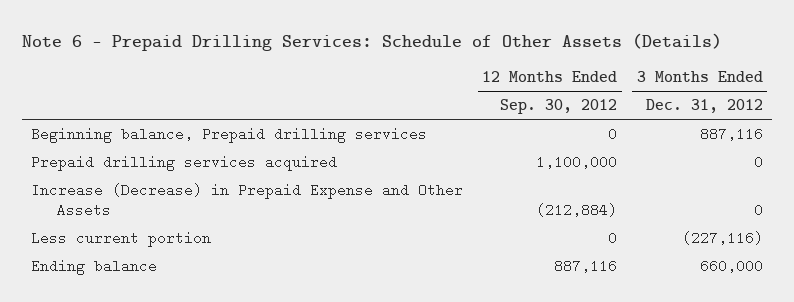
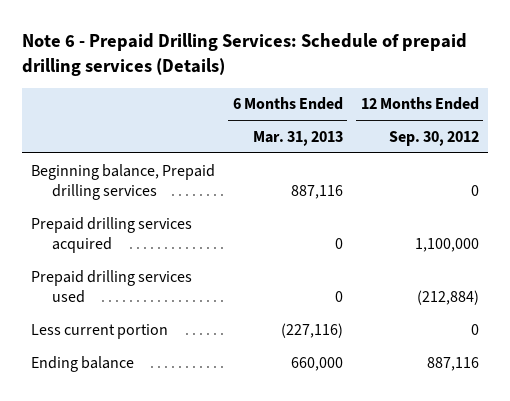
- Note 6 - Prepaid Drilling Services: Schedule of Other Assets (Details)
+ Note 6 - Prepaid Drilling Services: Schedule of prepaid drilling services (Details)
- | 12 Months Ended Sep. 30, 2012 | 3 Months Ended Dec. 31, 2012
+ | 6 Months Ended Mar. 31, 2013 | 12 Months Ended Sep. 30, 2012
- Increase (Decrease) in Prepaid Expense and Other Assets | (212,884) | 0
+ Prepaid drilling services used | 0 | (212,884)

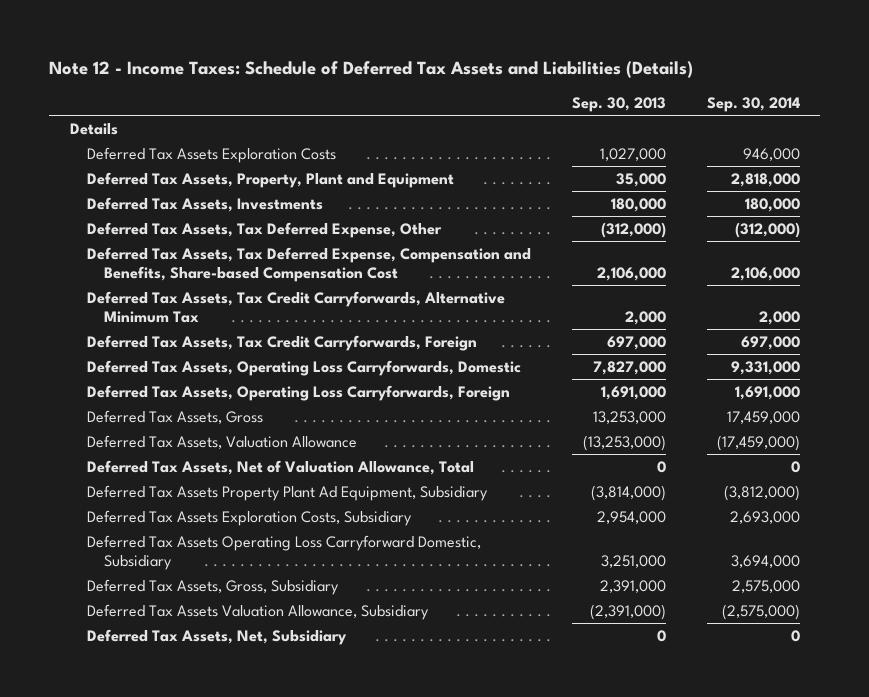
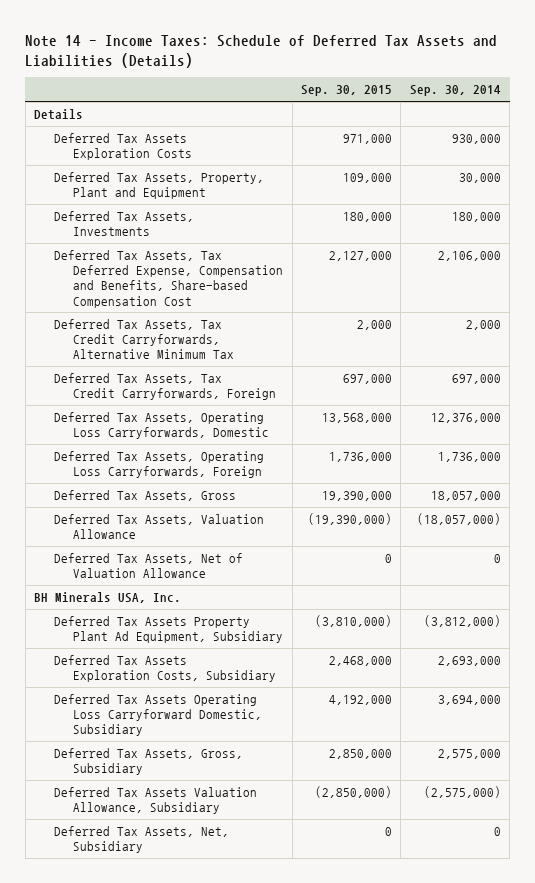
- Note 12 - Income Taxes: Schedule of Deferred Tax Assets and Liabilities (Details)
+ Note 14 - Income Taxes: Schedule of Deferred Tax Assets and Liabilities (Details)
- | Sep. 30, 2013 | Sep. 30, 2014
+ | Sep. 30, 2015 | Sep. 30, 2014
- Deferred Tax Assets Exploration Costs | 1,027,000 | 946,000
- Deferred Tax Assets, Property, Plant and Equipment | 35,000 | 2,818,000
+ Deferred Tax Assets Exploration Costs | 971,000 | 930,000
+ Deferred Tax Assets, Property, Plant and Equipment | 109,000 | 30,000
- Deferred Tax Assets, Tax Deferred Expense, Other | (312,000) | (312,000)
- Deferred Tax Assets, Operating Loss Carryforwards, Domestic | 7,827,000 | 9,331,000
- Deferred Tax Assets, Operating Loss Carryforwards, Foreign | 1,691,000 | 1,691,000
- Deferred Tax Assets, Gross | 13,253,000 | 17,459,000
- Deferred Tax Assets, Valuation Allowance | (13,253,000) | (17,459,000)
- Deferred Tax Assets, Net of Valuation Allowance, Total | 0 | 0
+ Deferred Tax Assets, Operating Loss Carryforwards, Domestic | 13,568,000 | 12,376,000
+ Deferred Tax Assets, Operating Loss Carryforwards, Foreign | 1,736,000 | 1,736,000
+ Deferred Tax Assets, Gross | 19,390,000 | 18,057,000
+ Deferred Tax Assets, Valuation Allowance | (19,390,000) | (18,057,000)
+ Deferred Tax Assets, Net of Valuation Allowance | 0 | 0
+ BH Minerals USA, Inc.

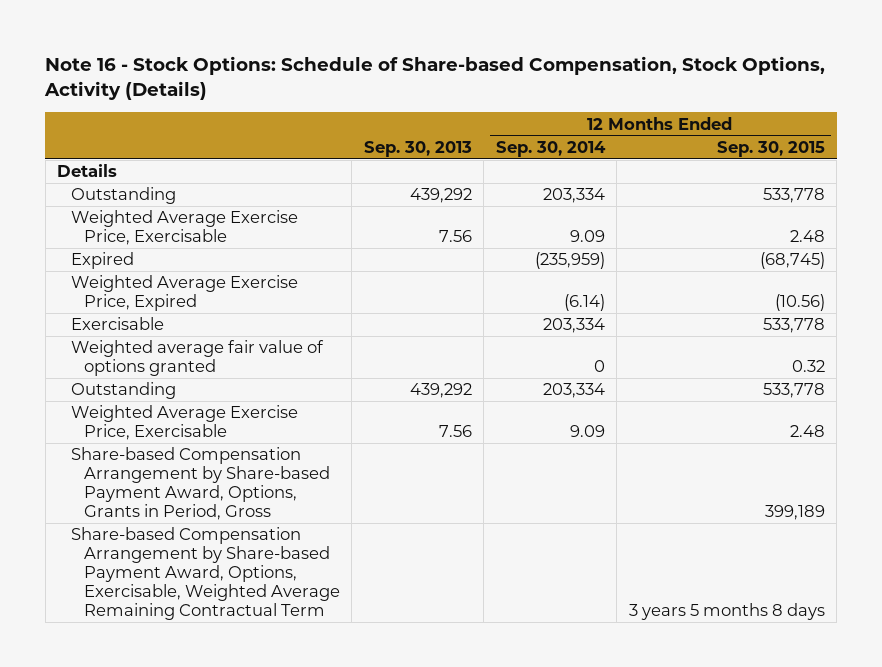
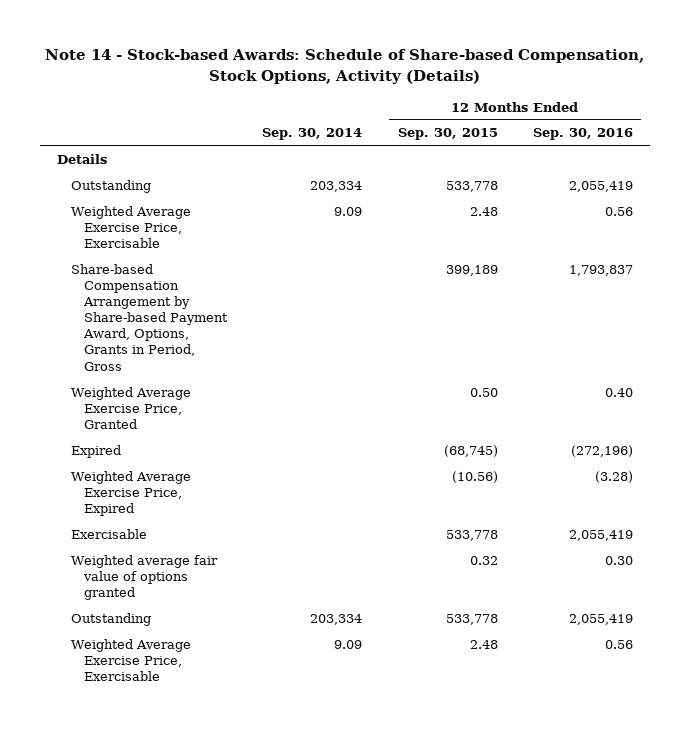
- Note 16 - Stock Options: Schedule of Share-based Compensation, Stock Options, Activity (Details)
+ Note 14 - Stock-based Awards: Schedule of Share-based Compensation, Stock Options, Activity (Details)
- | Sep. 30, 2013 | 12 Months Ended Sep. 30, 2014 | 12 Months Ended Sep. 30, 2015
+ | Sep. 30, 2014 | 12 Months Ended Sep. 30, 2015 | 12 Months Ended Sep. 30, 2016
moved up: Share-based Compensation Arrangement by Share-based Payment Award, Options, Grants in Period, Gross | | 399,189 | 1,793,837
+ Weighted Average Exercise Price, Granted | | 0.50 | 0.40
- Share-based Compensation Arrangement by Share-based Payment Award, Options, Exercisable, Weighted Average Remaining Contractual Term | | | 3 years 5 months 8 days

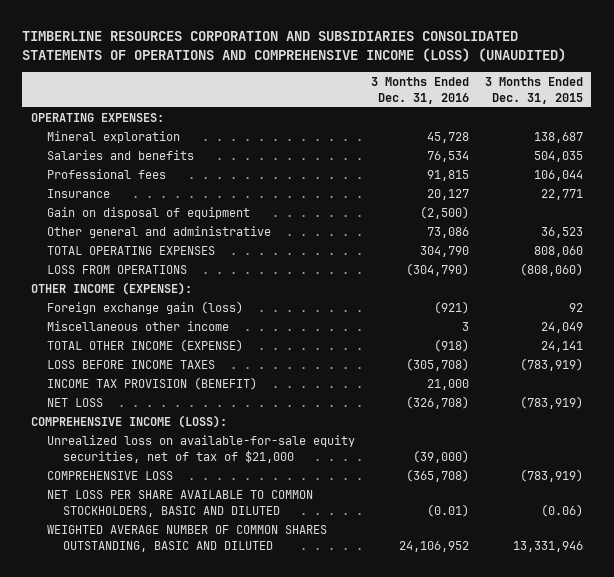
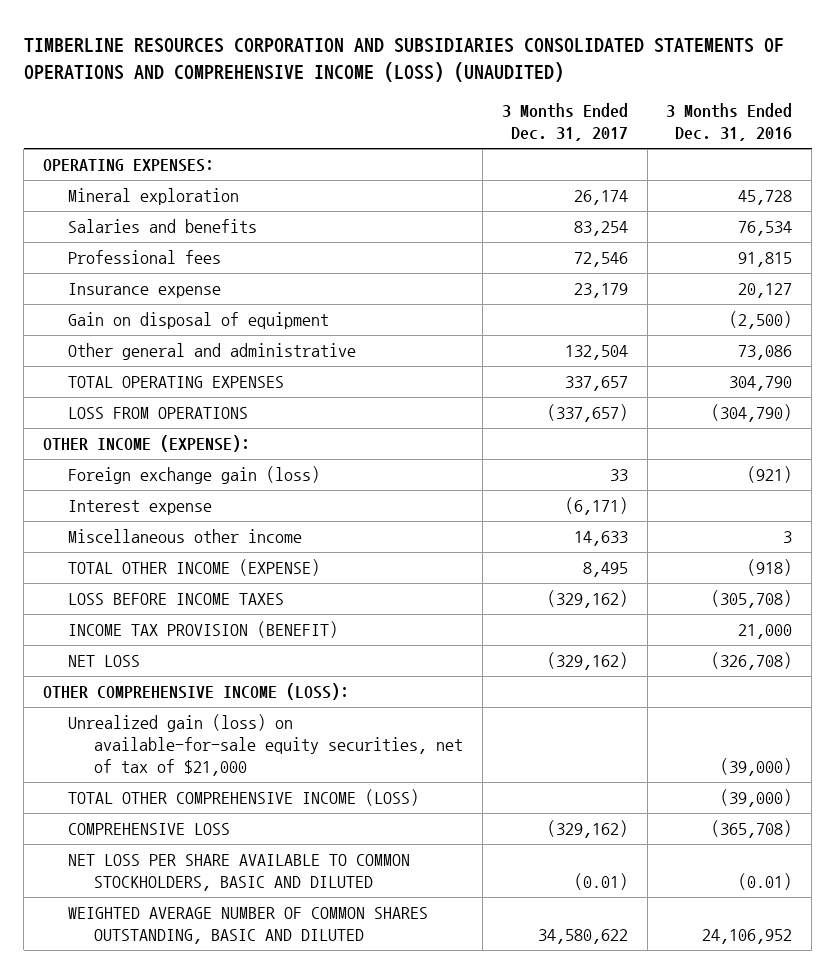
- | 3 Months Ended Dec. 31, 2016 | 3 Months Ended Dec. 31, 2015
+ | 3 Months Ended Dec. 31, 2017 | 3 Months Ended Dec. 31, 2016
- Insurance | 20,127 | 22,771
+ Insurance expense | 23,179 | 20,127
+ Interest expense | (6,171) |
- COMPREHENSIVE INCOME (LOSS):
- Unrealized loss on available-for-sale equity securities, net of tax of $21,000 | (39,000) |
+ OTHER COMPREHENSIVE INCOME (LOSS):
+ Unrealized gain (loss) on available-for-sale equity securities, net of tax of $21,000 | | (39,000)
+ TOTAL OTHER COMPREHENSIVE INCOME (LOSS) | | (39,000)

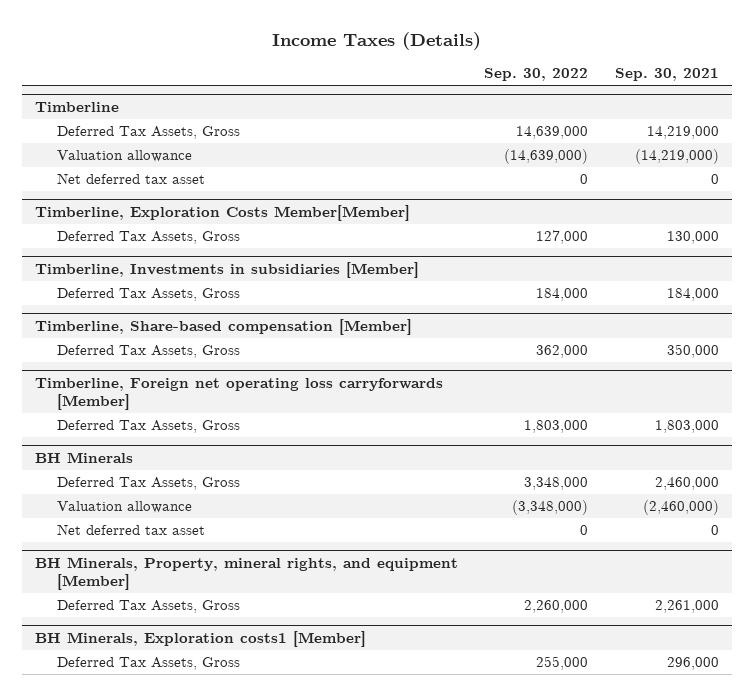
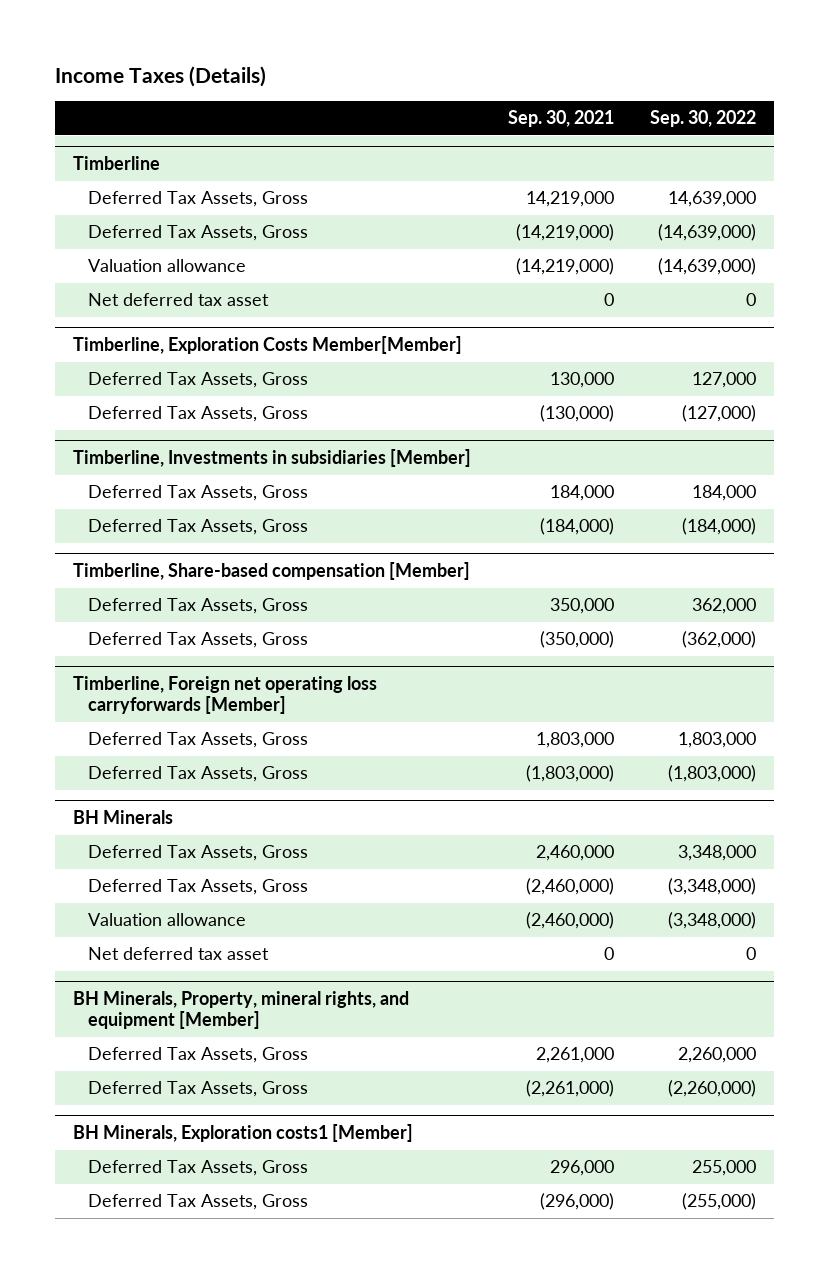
- | Sep. 30, 2022 | Sep. 30, 2021
+ | Sep. 30, 2021 | Sep. 30, 2022
@ Timberline
+ Deferred Tax Assets, Gross | (14,219,000) | (14,639,000)
@ Timberline, Exploration Costs Member[Member]
+ Deferred Tax Assets, Gross | (130,000) | (127,000)
@ Timberline, Investments in subsidiaries [Member]
+ Deferred Tax Assets, Gross | (184,000) | (184,000)
@ Timberline, Share-based compensation [Member]
+ Deferred Tax Assets, Gross | (350,000) | (362,000)
@ Timberline, Foreign net operating loss carryforwards [Member]
+ Deferred Tax Assets, Gross | (1,803,000) | (1,803,000)
@ BH Minerals
+ Deferred Tax Assets, Gross | (2,460,000) | (3,348,000)
@ BH Minerals, Property, mineral rights, and equipment [Member]
+ Deferred Tax Assets, Gross | (2,261,000) | (2,260,000)
@ BH Minerals, Exploration costs1 [Member]
+ Deferred Tax Assets, Gross | (296,000) | (255,000)

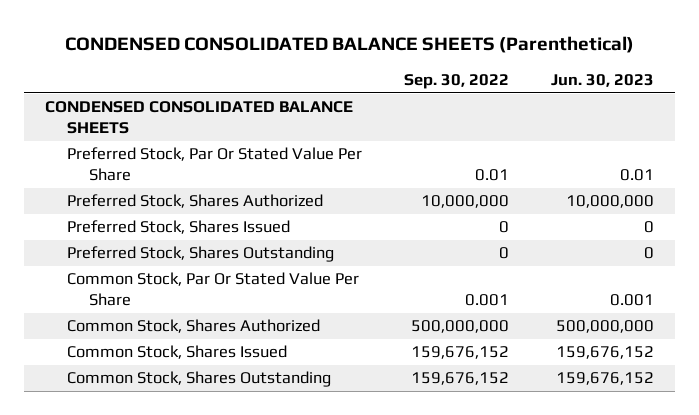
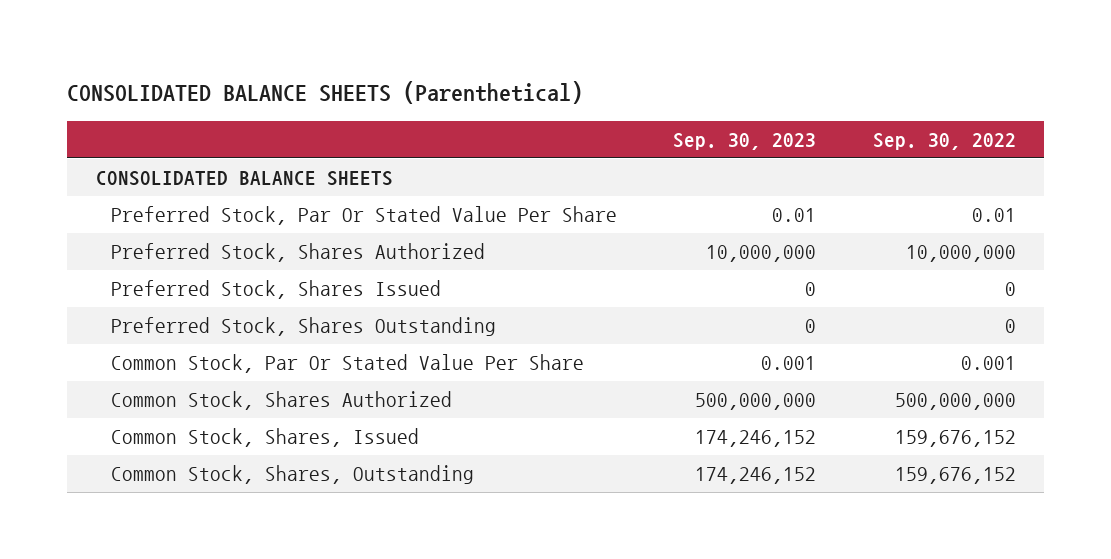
- CONDENSED CONSOLIDATED BALANCE SHEETS (Parenthetical)
+ CONSOLIDATED BALANCE SHEETS (Parenthetical)
- | Sep. 30, 2022 | Jun. 30, 2023
+ | Sep. 30, 2023 | Sep. 30, 2022
- CONDENSED CONSOLIDATED BALANCE SHEETS
+ CONSOLIDATED BALANCE SHEETS
- Common Stock, Shares Issued | 159,676,152 | 159,676,152
- Common Stock, Shares Outstanding | 159,676,152 | 159,676,152
+ Common Stock, Shares, Issued | 174,246,152 | 159,676,152
+ Common Stock, Shares, Outstanding | 174,246,152 | 159,676,152

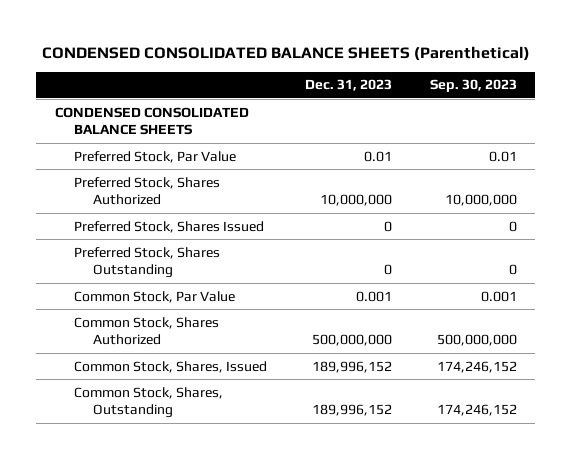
- CONSOLIDATED BALANCE SHEETS (Parenthetical)
+ CONDENSED CONSOLIDATED BALANCE SHEETS (Parenthetical)
- | Sep. 30, 2023 | Sep. 30, 2022
+ | Dec. 31, 2023 | Sep. 30, 2023
- CONSOLIDATED BALANCE SHEETS
- Preferred Stock, Par Or Stated Value Per Share | 0.01 | 0.01
+ CONDENSED CONSOLIDATED BALANCE SHEETS
+ Preferred Stock, Par Value | 0.01 | 0.01
- Common Stock, Par Or Stated Value Per Share | 0.001 | 0.001
+ Common Stock, Par Value | 0.001 | 0.001

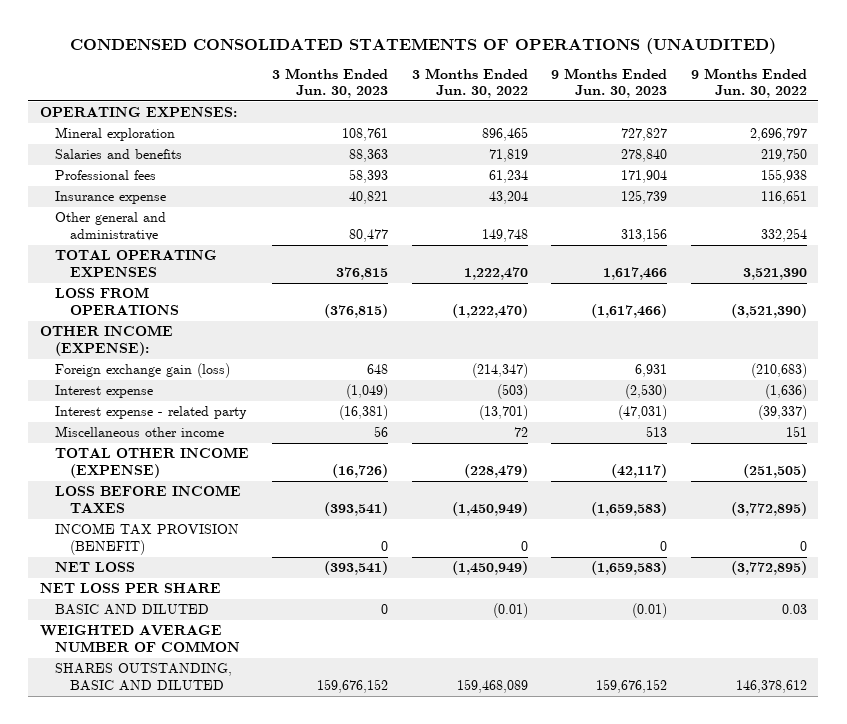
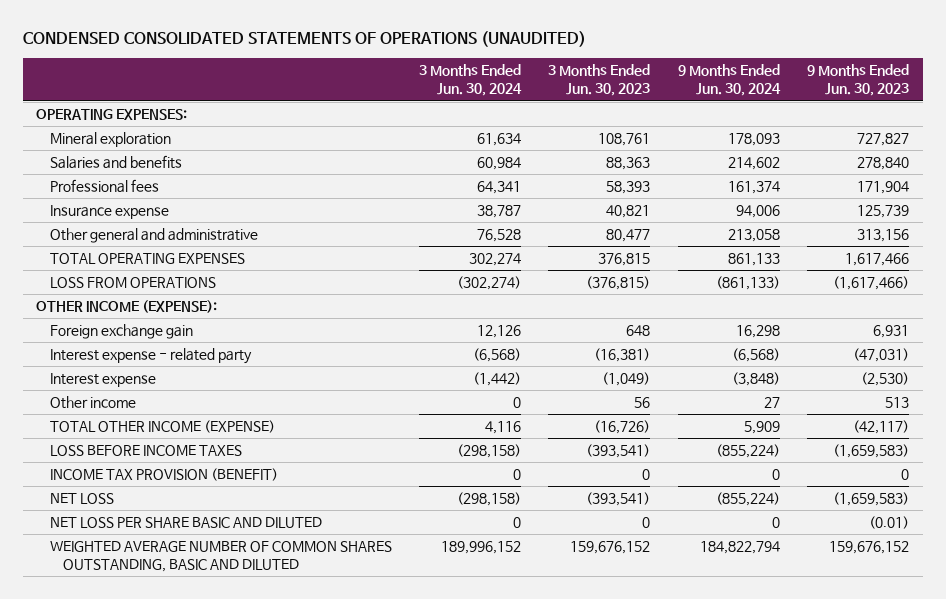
- | 3 Months Ended Jun. 30, 2023 | 3 Months Ended Jun. 30, 2022 | 9 Months Ended Jun. 30, 2023 | 9 Months Ended Jun. 30, 2022
+ | 3 Months Ended Jun. 30, 2024 | 3 Months Ended Jun. 30, 2023 | 9 Months Ended Jun. 30, 2024 | 9 Months Ended Jun. 30, 2023
- Foreign exchange gain (loss) | 648 | (214,347) | 6,931 | (210,683)
+ Foreign exchange gain | 12,126 | 648 | 16,298 | 6,931
- Miscellaneous other income | 56 | 72 | 513 | 151
moved down: Interest expense | (1,442) | (1,049) | (3,848) | (2,530)
+ Other income | 0 | 56 | 27 | 513
- NET LOSS PER SHARE
- BASIC AND DILUTED | 0 | (0.01) | (0.01) | 0.03
- WEIGHTED AVERAGE NUMBER OF COMMON
- SHARES OUTSTANDING, BASIC AND DILUTED | 159,676,152 | 159,468,089 | 159,676,152 | 146,378,612
+ NET LOSS PER SHARE BASIC AND DILUTED | 0 | 0 | 0 | (0.01)
+ WEIGHTED AVERAGE NUMBER OF COMMON SHARES OUTSTANDING, BASIC AND DILUTED | 189,996,152 | 159,676,152 | 184,822,794 | 159,676,152

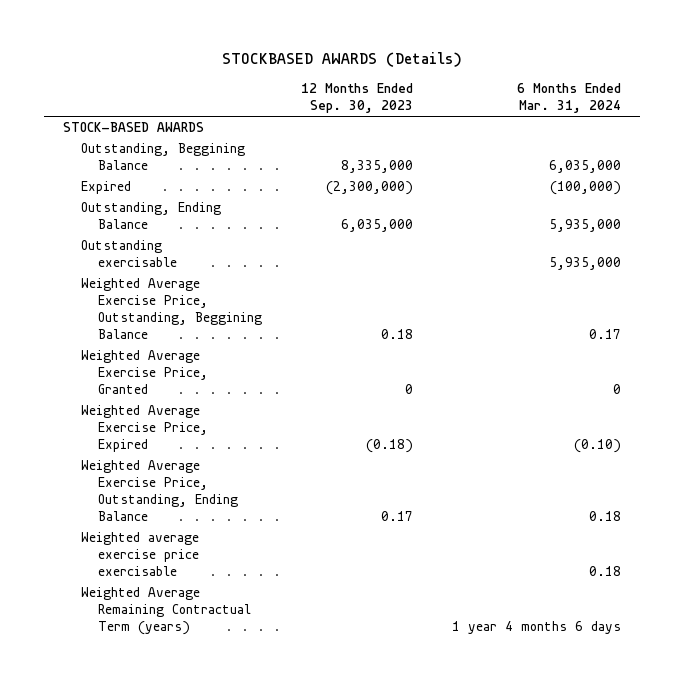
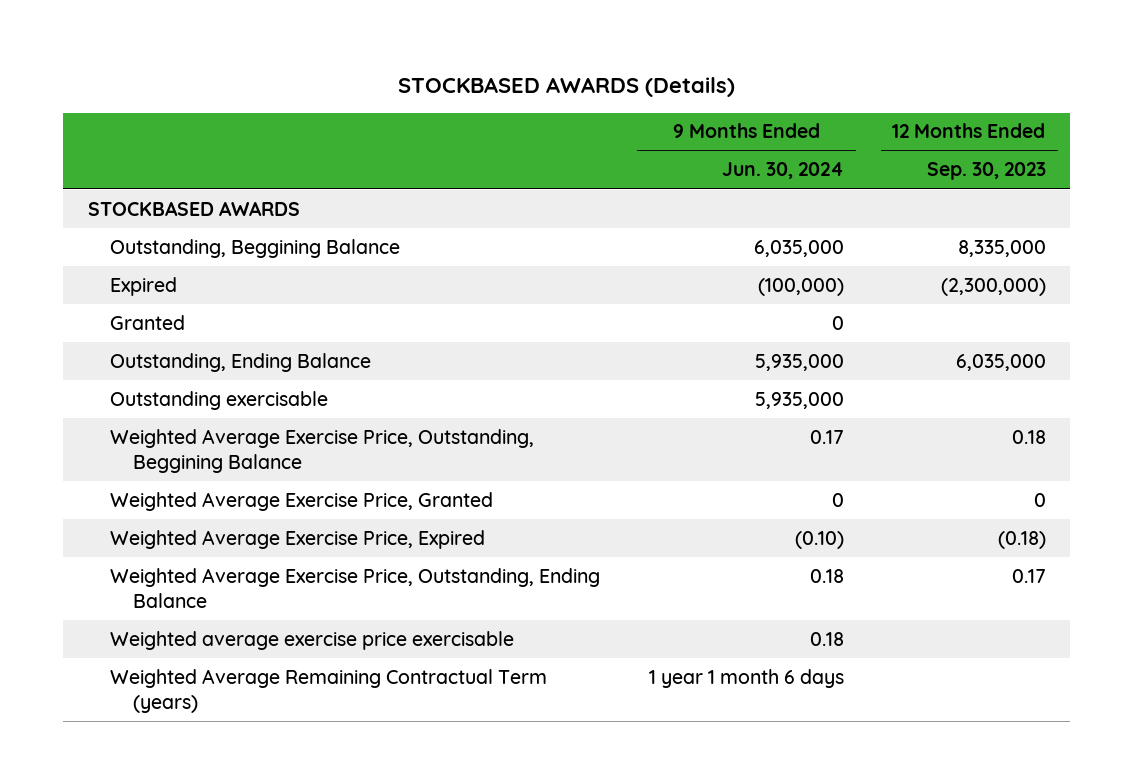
- | 12 Months Ended Sep. 30, 2023 | 6 Months Ended Mar. 31, 2024
+ | 9 Months Ended Jun. 30, 2024 | 12 Months Ended Sep. 30, 2023
- STOCK-BASED AWARDS
+ STOCKBASED AWARDS
+ Granted | 0 |

